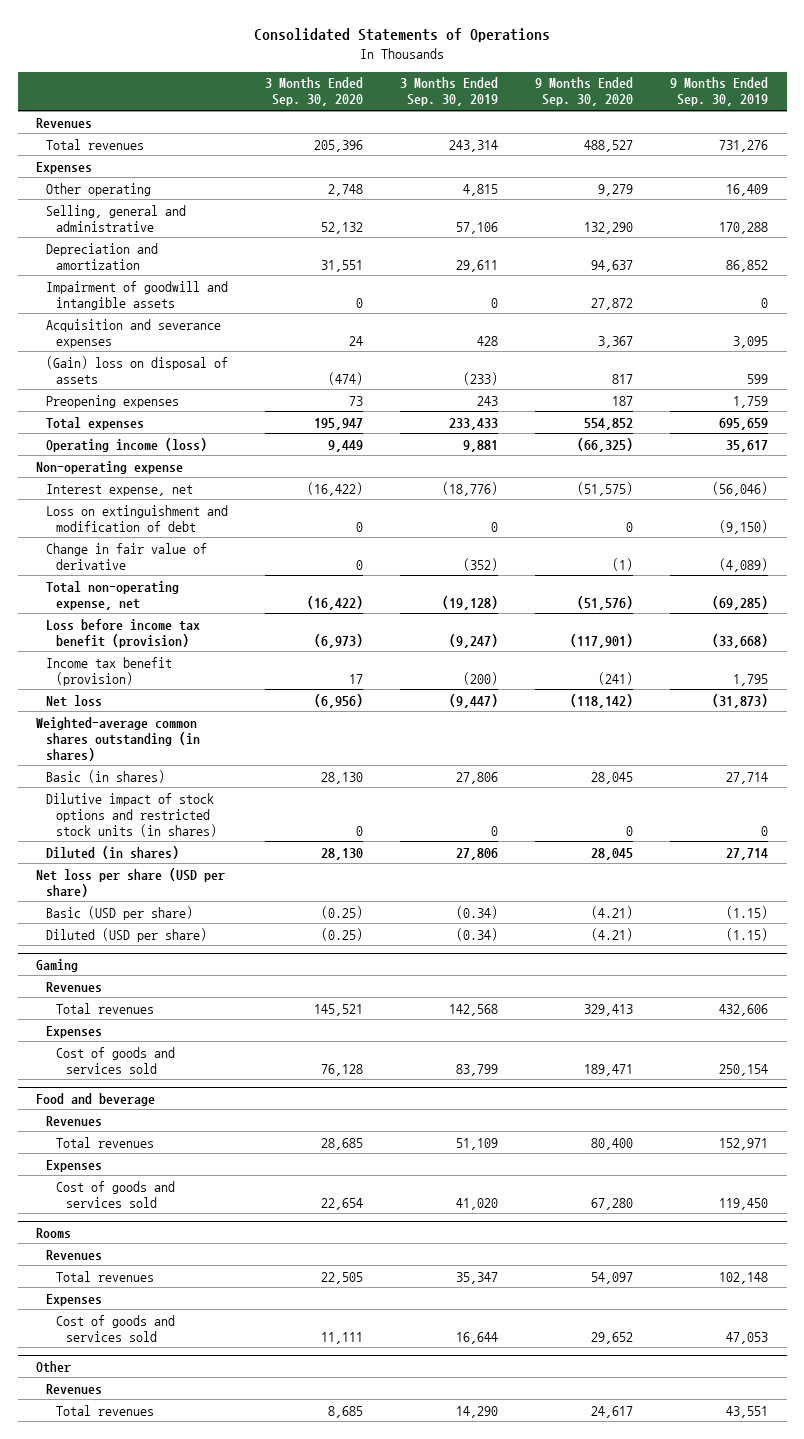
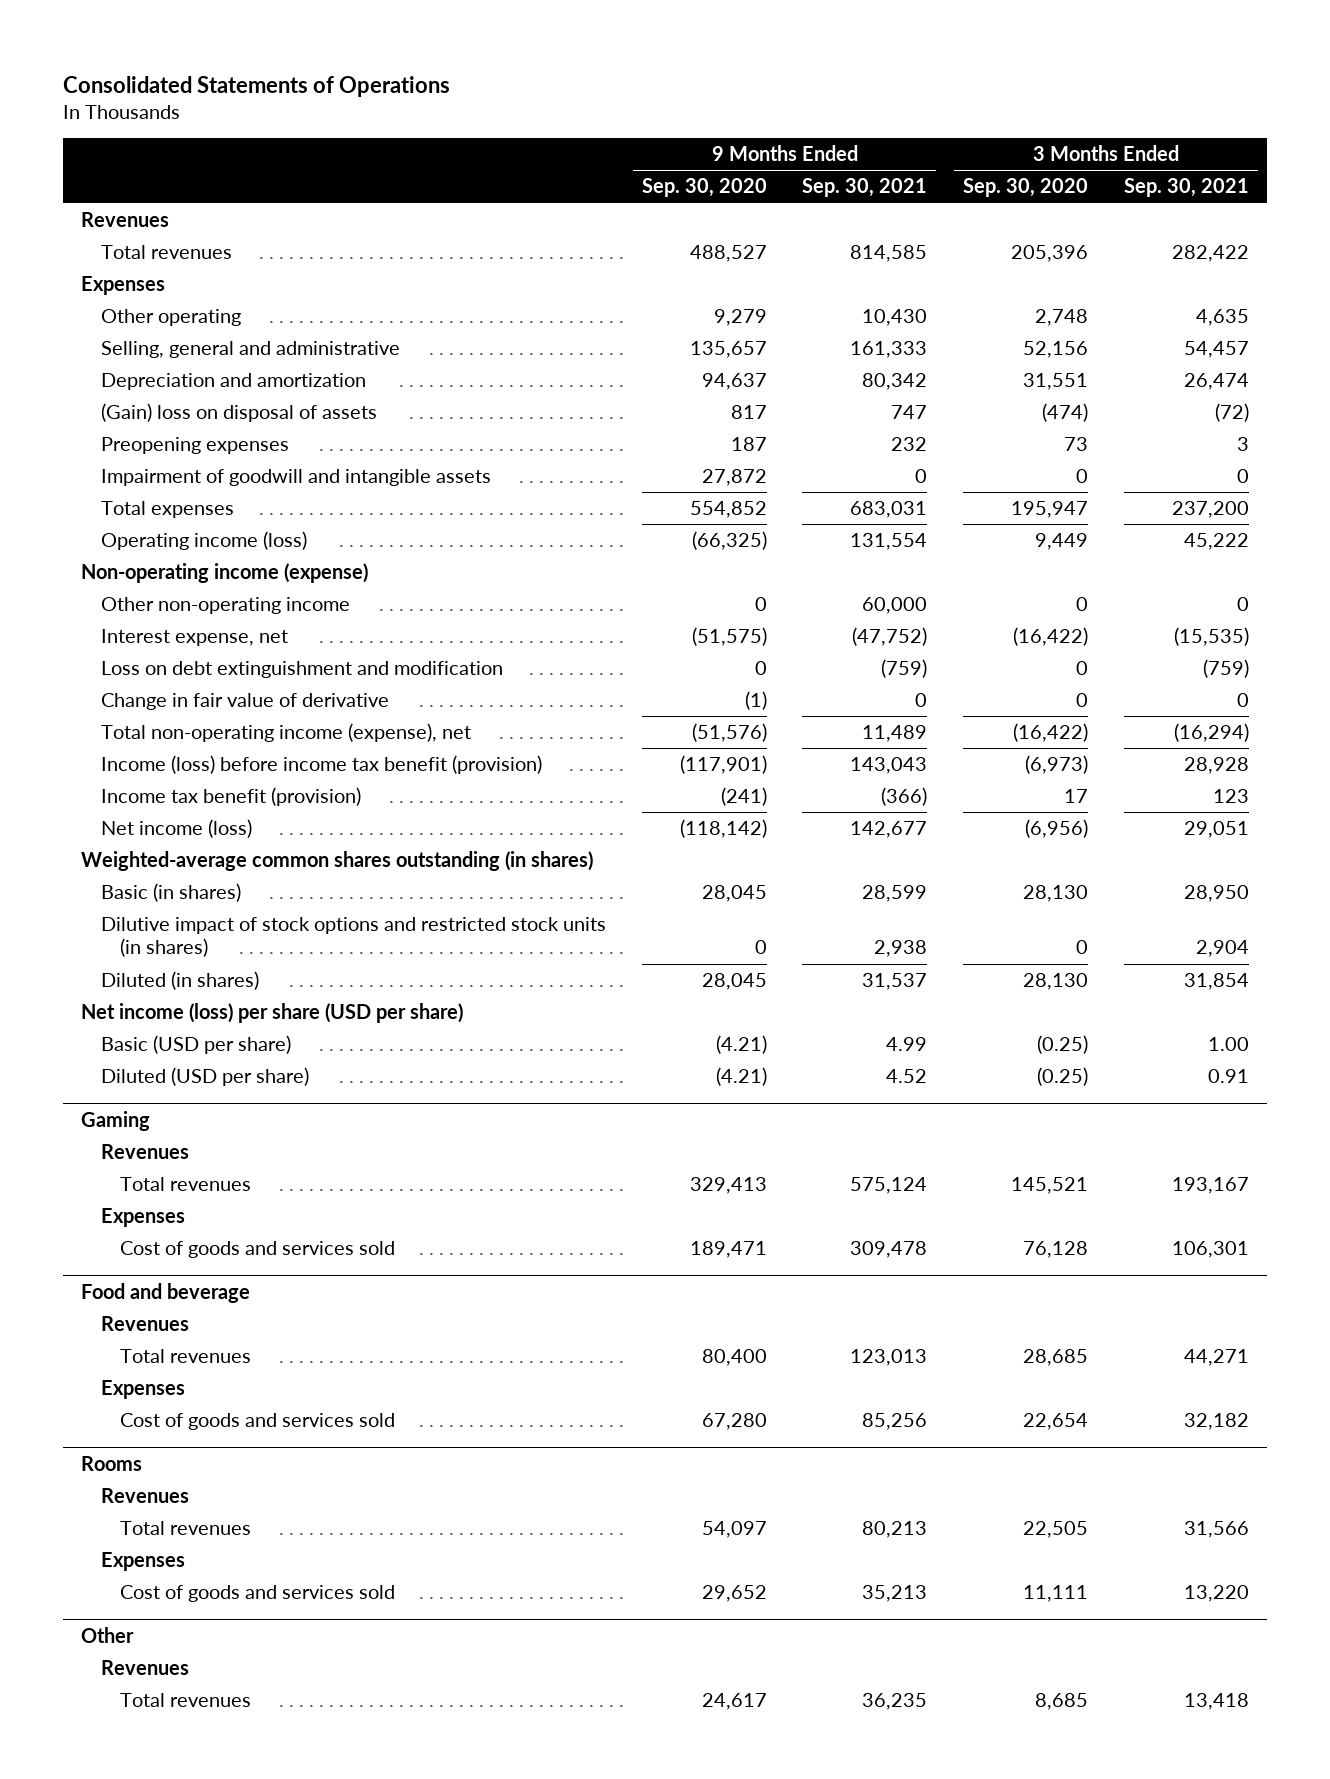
- | 3 Months Ended Sep. 30, 2020 | 3 Months Ended Sep. 30, 2019 | 9 Months Ended Sep. 30, 2020 | 9 Months Ended Sep. 30, 2019
+ | 9 Months Ended Sep. 30, 2020 | 9 Months Ended Sep. 30, 2021 | 3 Months Ended Sep. 30, 2020 | 3 Months Ended Sep. 30, 2021
- Selling, general and administrative | 52,132 | 57,106 | 132,290 | 170,288
+ Selling, general and administrative | 135,657 | 161,333 | 52,156 | 54,457
- Acquisition and severance expenses | 24 | 428 | 3,367 | 3,095
moved down: Impairment of goodwill and intangible assets | 27,872 | 0 | 0 | 0
- Non-operating expense
+ Non-operating income (expense)
+ Other non-operating income | 0 | 60,000 | 0 | 0
- Loss on extinguishment and modification of debt | 0 | 0 | 0 | (9,150)
+ Loss on debt extinguishment and modification | 0 | (759) | 0 | (759)
- Total non-operating expense, net | (16,422) | (19,128) | (51,576) | (69,285)
- Loss before income tax benefit (provision) | (6,973) | (9,247) | (117,901) | (33,668)
+ Total non-operating income (expense), net | (51,576) | 11,489 | (16,422) | (16,294)
+ Income (loss) before income tax benefit (provision) | (117,901) | 143,043 | (6,973) | 28,928
- Net loss | (6,956) | (9,447) | (118,142) | (31,873)
+ Net income (loss) | (118,142) | 142,677 | (6,956) | 29,051
- Net loss per share (USD per share)
+ Net income (loss) per share (USD per share)

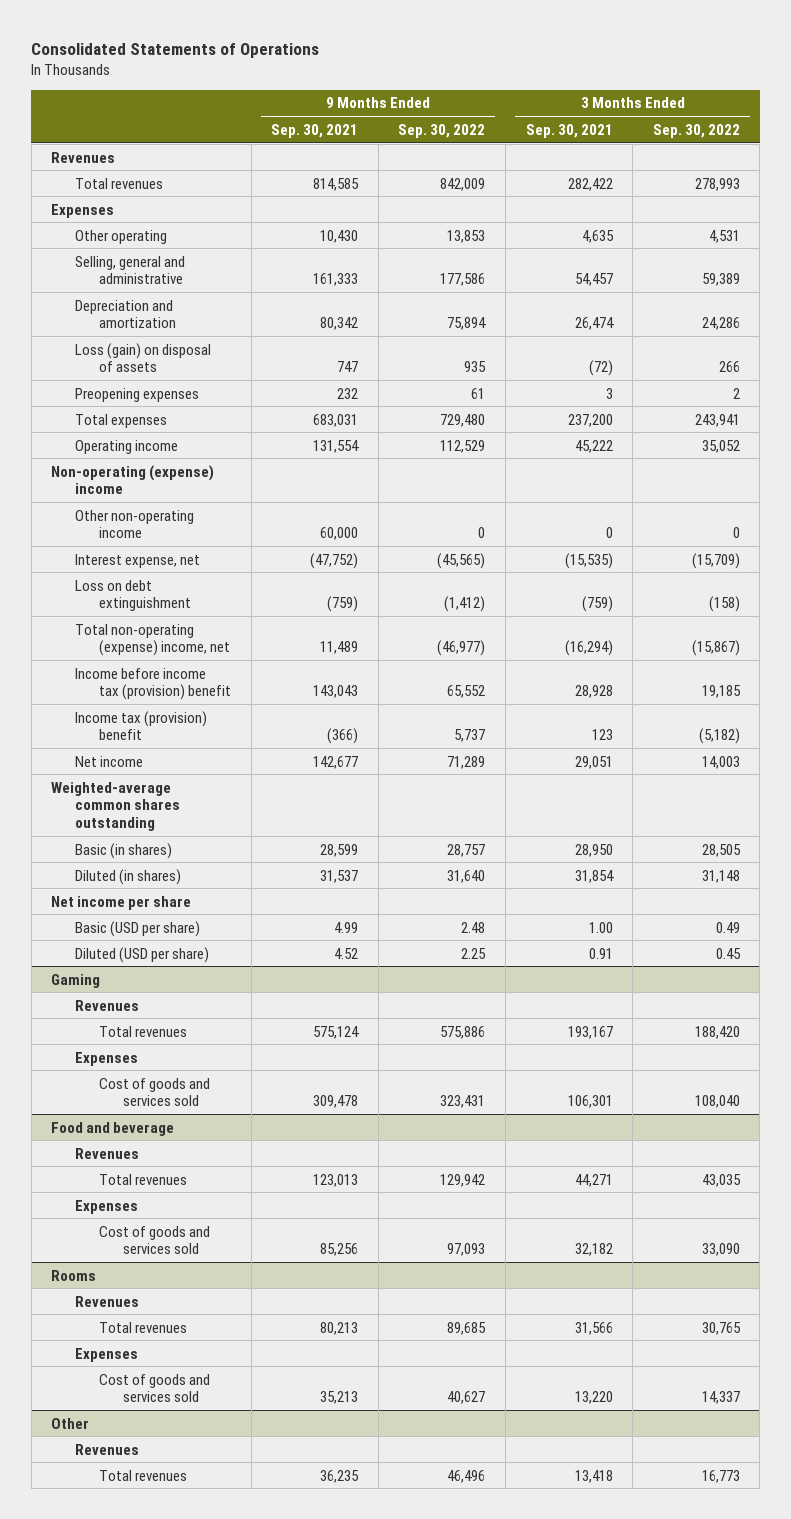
- | 9 Months Ended Sep. 30, 2020 | 9 Months Ended Sep. 30, 2021 | 3 Months Ended Sep. 30, 2020 | 3 Months Ended Sep. 30, 2021
+ | 9 Months Ended Sep. 30, 2021 | 9 Months Ended Sep. 30, 2022 | 3 Months Ended Sep. 30, 2021 | 3 Months Ended Sep. 30, 2022
- (Gain) loss on disposal of assets | 817 | 747 | (474) | (72)
+ Loss (gain) on disposal of assets | 747 | 935 | (72) | 266
- Impairment of goodwill and intangible assets | 27,872 | 0 | 0 | 0
- Operating income (loss) | (66,325) | 131,554 | 9,449 | 45,222
- Non-operating income (expense)
+ Operating income | 131,554 | 112,529 | 45,222 | 35,052
+ Non-operating (expense) income
- Loss on debt extinguishment and modification | 0 | (759) | 0 | (759)
- Change in fair value of derivative | (1) | 0 | 0 | 0
- Total non-operating income (expense), net | (51,576) | 11,489 | (16,422) | (16,294)
- Income (loss) before income tax benefit (provision) | (117,901) | 143,043 | (6,973) | 28,928
- Income tax benefit (provision) | (241) | (366) | 17 | 123
- Net income (loss) | (118,142) | 142,677 | (6,956) | 29,051
- Weighted-average common shares outstanding (in shares)
+ Loss on debt extinguishment | (759) | (1,412) | (759) | (158)
+ Total non-operating (expense) income, net | 11,489 | (46,977) | (16,294) | (15,867)
+ Income before income tax (provision) benefit | 143,043 | 65,552 | 28,928 | 19,185
+ Income tax (provision) benefit | (366) | 5,737 | 123 | (5,182)
+ Net income | 142,677 | 71,289 | 29,051 | 14,003
+ Weighted-average common shares outstanding
- Dilutive impact of stock options and restricted stock units (in shares) | 0 | 2,938 | 0 | 2,904
- Net income (loss) per share (USD per share)
+ Net income per share

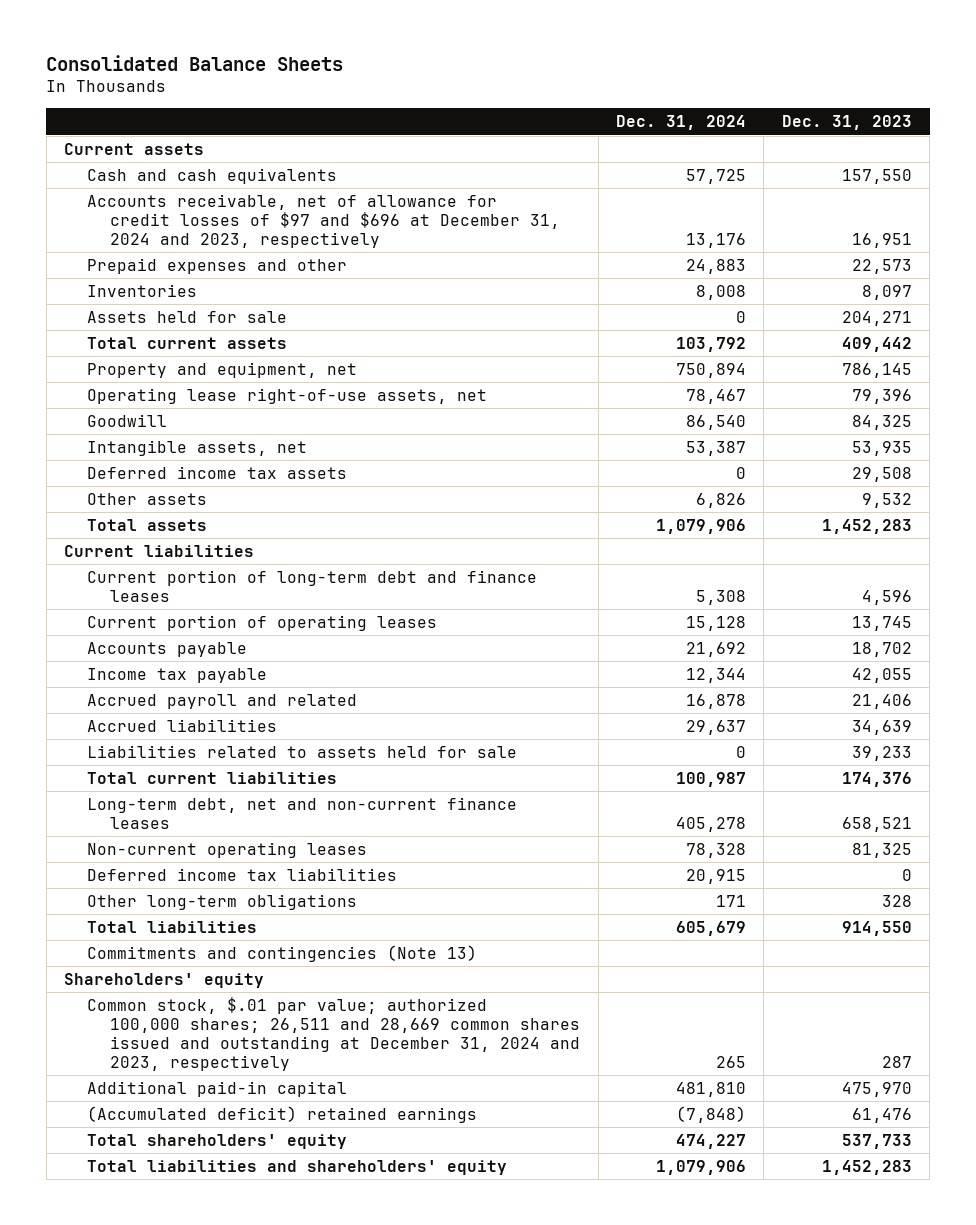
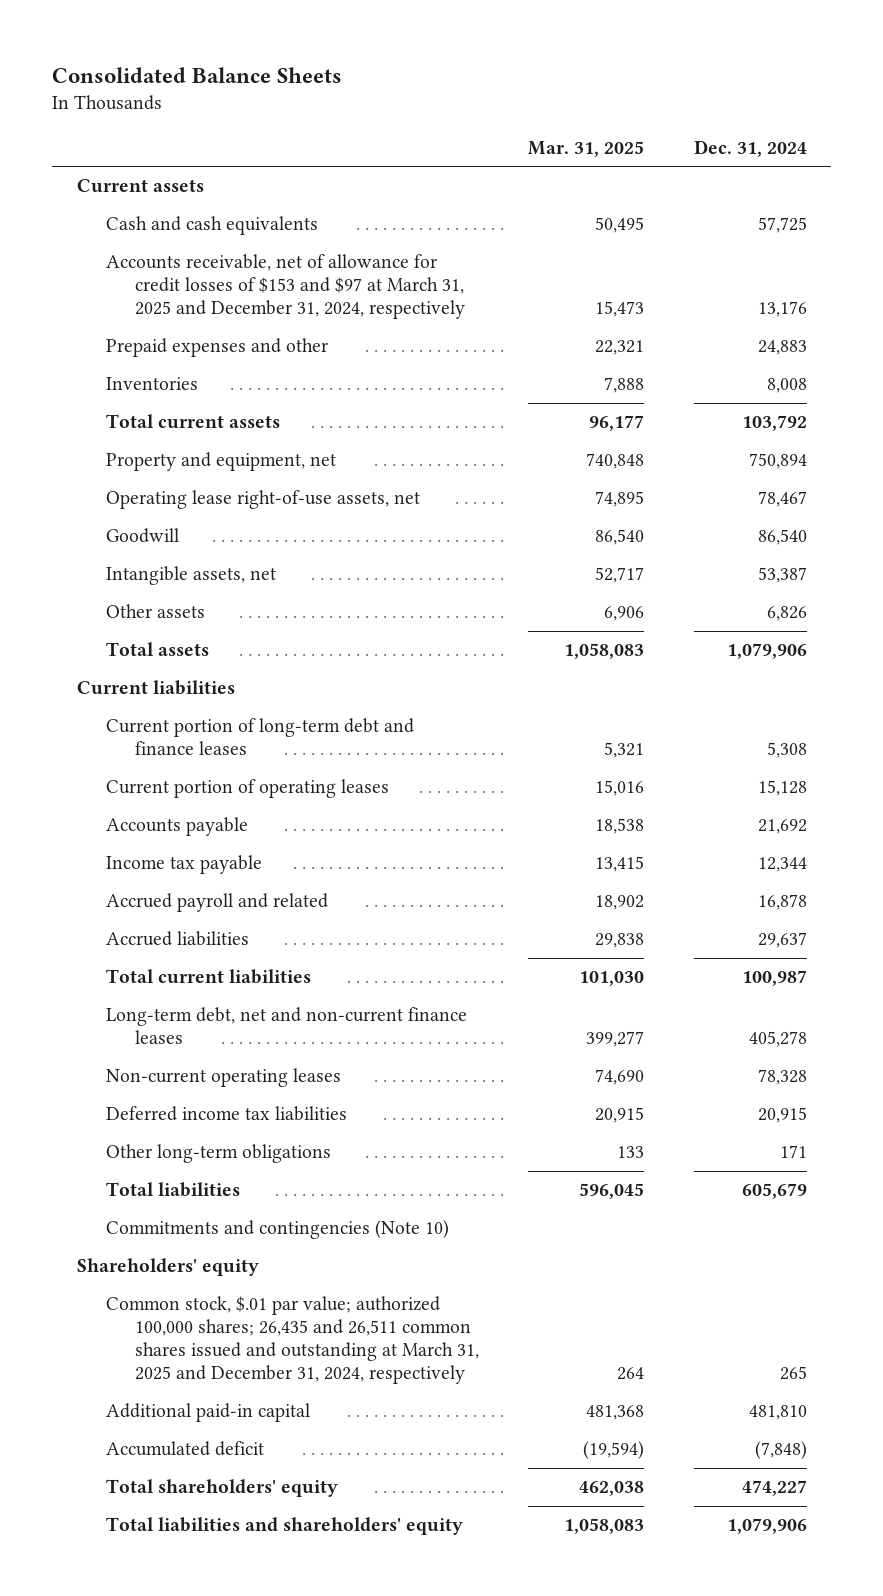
- | Dec. 31, 2024 | Dec. 31, 2023
+ | Mar. 31, 2025 | Dec. 31, 2024
- Accounts receivable, net of allowance for credit losses of $97 and $696 at December 31, 2024 and 2023, respectively | 13,176 | 16,951
+ Accounts receivable, net of allowance for credit losses of $153 and $97 at March 31, 2025 and December 31, 2024, respectively | 15,473 | 13,176
- Assets held for sale | 0 | 204,271
- Deferred income tax assets | 0 | 29,508
- Liabilities related to assets held for sale | 0 | 39,233
- Commitments and contingencies (Note 13)
+ Commitments and contingencies (Note 10)
- Common stock, $.01 par value; authorized 100,000 shares; 26,511 and 28,669 common shares issued and outstanding at December 31, 2024 and 2023, respectively | 265 | 287
+ Common stock, $.01 par value; authorized 100,000 shares; 26,435 and 26,511 common shares issued and outstanding at March 31, 2025 and December 31, 2024, respectively | 264 | 265
- (Accumulated deficit) retained earnings | (7,848) | 61,476
+ Accumulated deficit | (19,594) | (7,848)

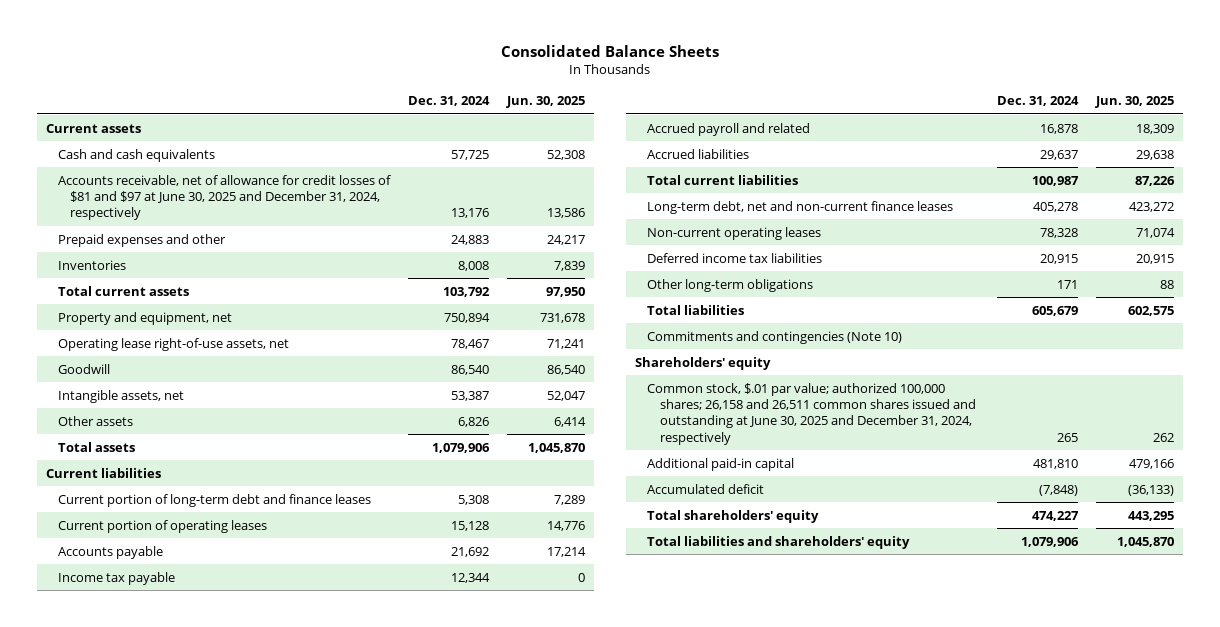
- | Mar. 31, 2025 | Dec. 31, 2024
+ | Dec. 31, 2024 | Jun. 30, 2025
- Accounts receivable, net of allowance for credit losses of $153 and $97 at March 31, 2025 and December 31, 2024, respectively | 15,473 | 13,176
+ Accounts receivable, net of allowance for credit losses of $81 and $97 at June 30, 2025 and December 31, 2024, respectively | 13,176 | 13,586
- Common stock, $.01 par value; authorized 100,000 shares; 26,435 and 26,511 common shares issued and outstanding at March 31, 2025 and December 31, 2024, respectively | 264 | 265
+ Common stock, $.01 par value; authorized 100,000 shares; 26,158 and 26,511 common shares issued and outstanding at June 30, 2025 and December 31, 2024, respectively | 265 | 262

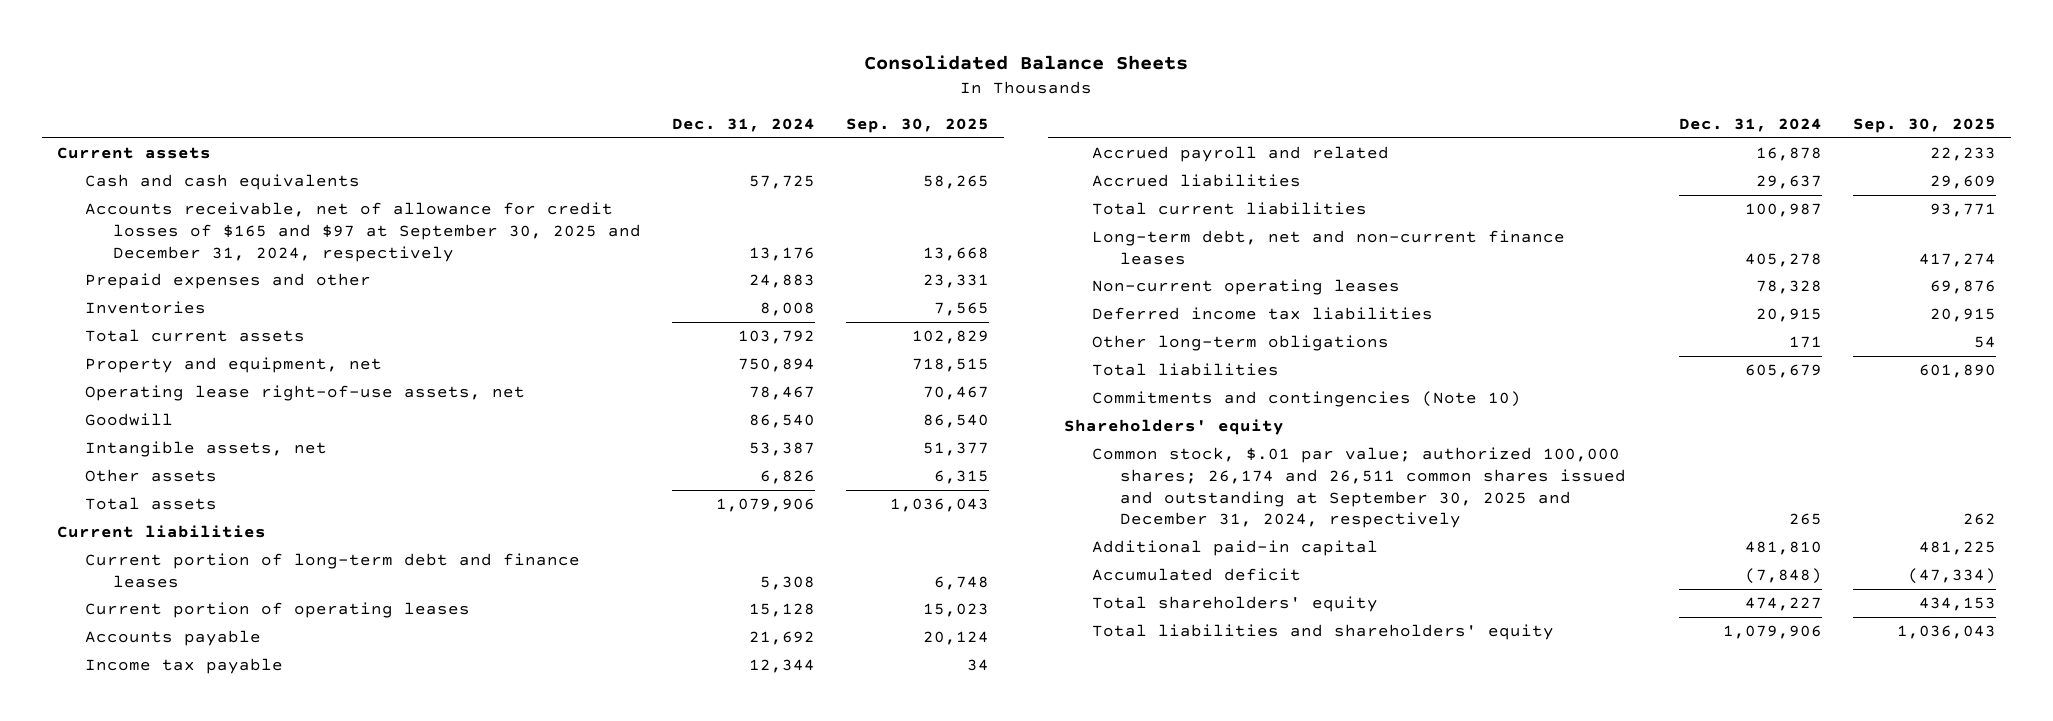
- | Dec. 31, 2024 | Jun. 30, 2025
+ | Dec. 31, 2024 | Sep. 30, 2025
- Accounts receivable, net of allowance for credit losses of $81 and $97 at June 30, 2025 and December 31, 2024, respectively | 13,176 | 13,586
+ Accounts receivable, net of allowance for credit losses of $165 and $97 at September 30, 2025 and December 31, 2024, respectively | 13,176 | 13,668
- Common stock, $.01 par value; authorized 100,000 shares; 26,158 and 26,511 common shares issued and outstanding at June 30, 2025 and December 31, 2024, respectively | 265 | 262
+ Common stock, $.01 par value; authorized 100,000 shares; 26,174 and 26,511 common shares issued and outstanding at September 30, 2025 and December 31, 2024, respectively | 265 | 262

